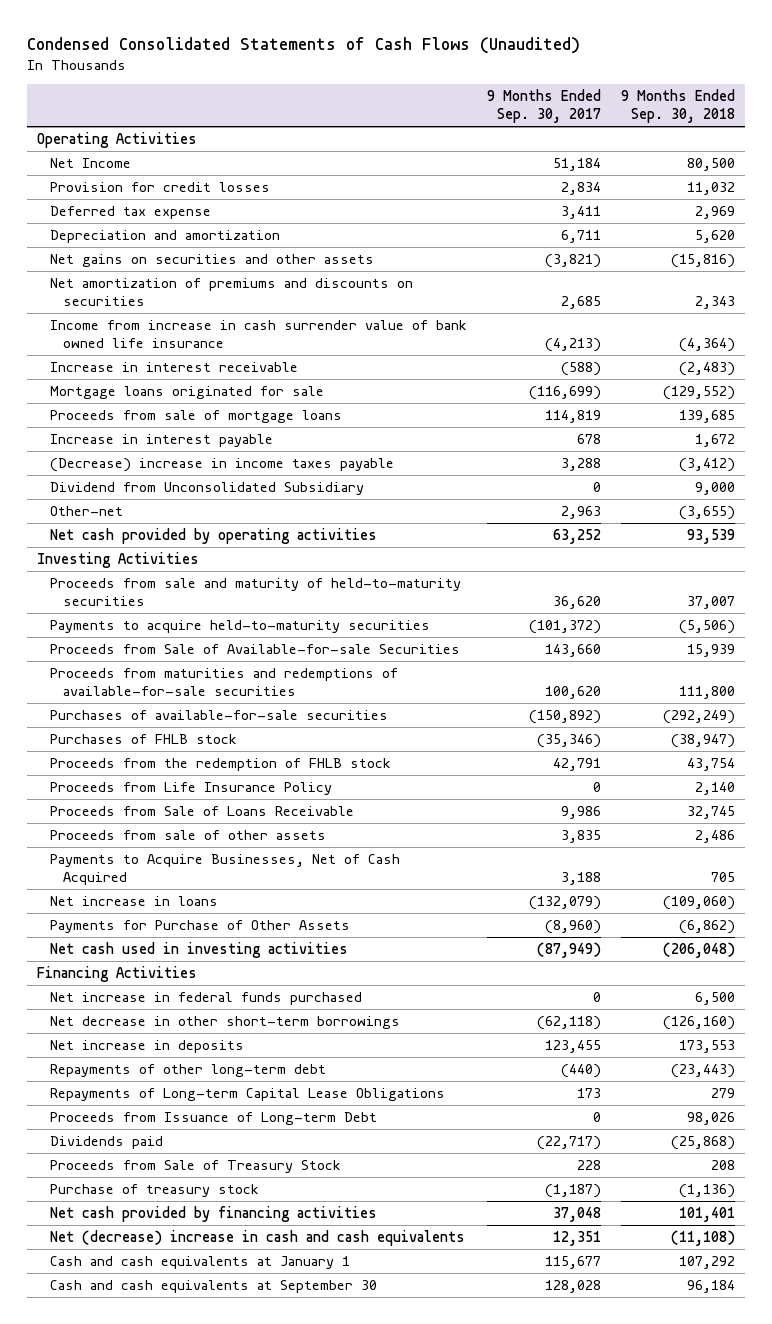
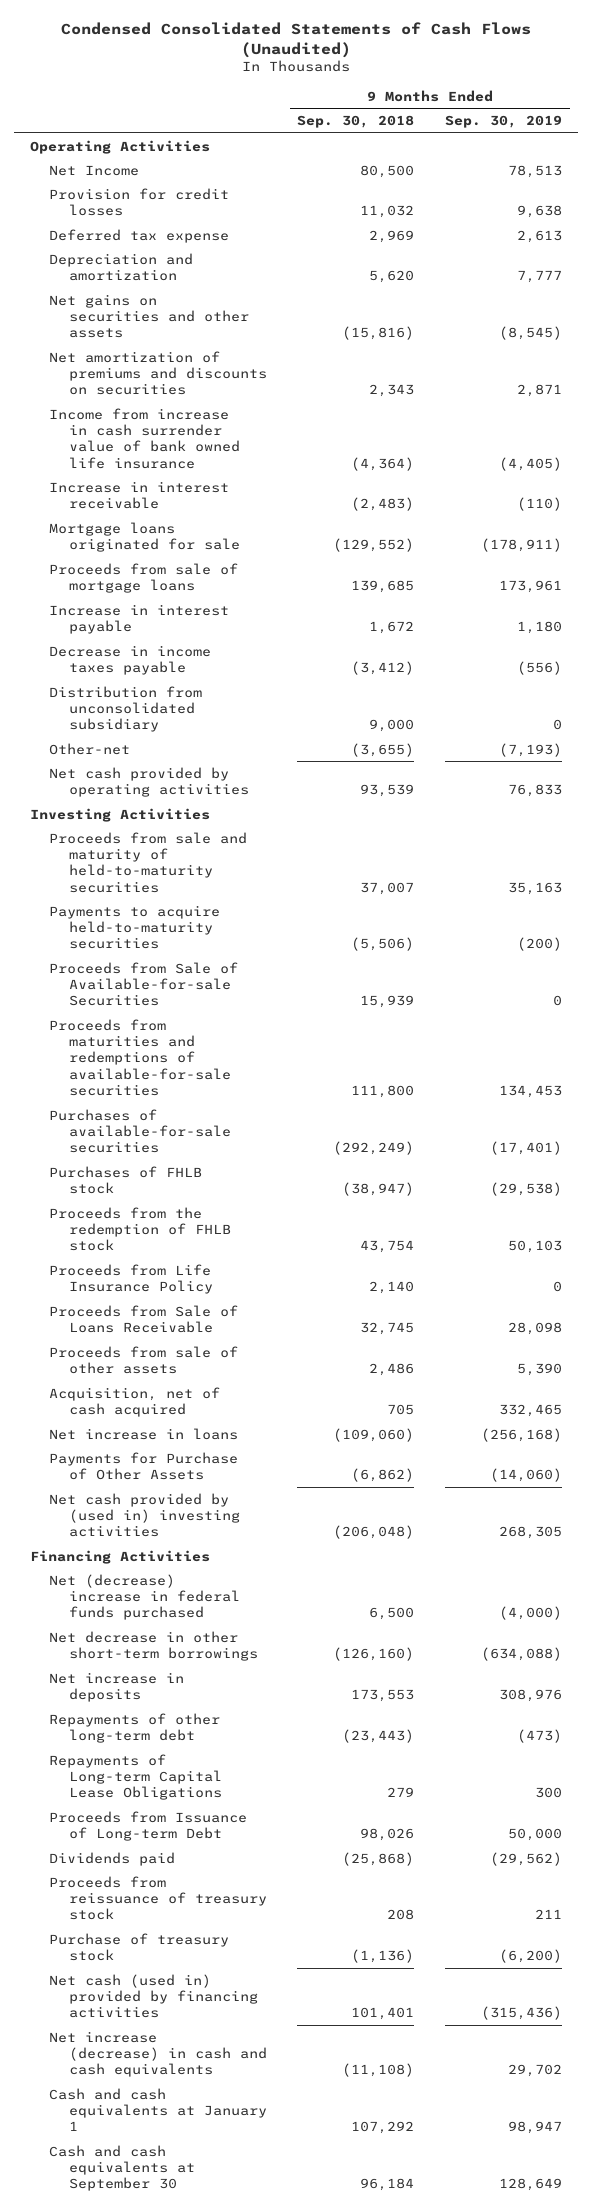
- | 9 Months Ended Sep. 30, 2017 | 9 Months Ended Sep. 30, 2018
+ | 9 Months Ended Sep. 30, 2018 | 9 Months Ended Sep. 30, 2019
- (Decrease) increase in income taxes payable | 3,288 | (3,412)
- Dividend from Unconsolidated Subsidiary | 0 | 9,000
+ Decrease in income taxes payable | (3,412) | (556)
+ Distribution from unconsolidated subsidiary | 9,000 | 0
- Payments to Acquire Businesses, Net of Cash Acquired | 3,188 | 705
+ Acquisition, net of cash acquired | 705 | 332,465
- Net cash used in investing activities | (87,949) | (206,048)
+ Net cash provided by (used in) investing activities | (206,048) | 268,305
- Net increase in federal funds purchased | 0 | 6,500
+ Net (decrease) increase in federal funds purchased | 6,500 | (4,000)
- Proceeds from Sale of Treasury Stock | 228 | 208
+ Proceeds from reissuance of treasury stock | 208 | 211
- Net cash provided by financing activities | 37,048 | 101,401
- Net (decrease) increase in cash and cash equivalents | 12,351 | (11,108)
+ Net cash (used in) provided by financing activities | 101,401 | (315,436)
+ Net increase (decrease) in cash and cash equivalents | (11,108) | 29,702

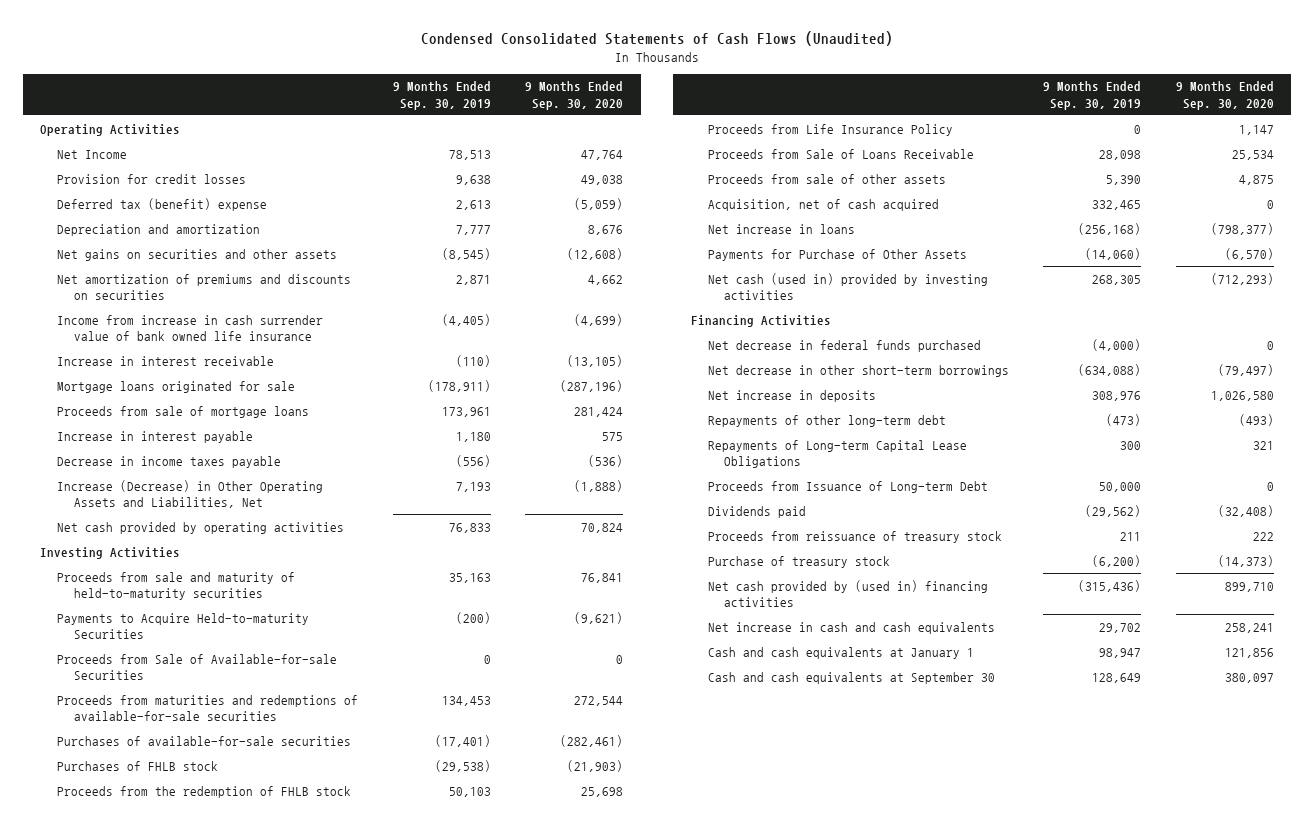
- | 9 Months Ended Sep. 30, 2018 | 9 Months Ended Sep. 30, 2019
+ | 9 Months Ended Sep. 30, 2019 | 9 Months Ended Sep. 30, 2020
- Deferred tax expense | 2,969 | 2,613
+ Deferred tax (benefit) expense | 2,613 | (5,059)
- Distribution from unconsolidated subsidiary | 9,000 | 0
- Other-net | (3,655) | (7,193)
+ Increase (Decrease) in Other Operating Assets and Liabilities, Net | 7,193 | (1,888)
- Payments to acquire held-to-maturity securities | (5,506) | (200)
+ Payments to Acquire Held-to-maturity Securities | (200) | (9,621)
- Net cash provided by (used in) investing activities | (206,048) | 268,305
+ Net cash (used in) provided by investing activities | 268,305 | (712,293)
- Net (decrease) increase in federal funds purchased | 6,500 | (4,000)
+ Net decrease in federal funds purchased | (4,000) | 0
- Net cash (used in) provided by financing activities | 101,401 | (315,436)
- Net increase (decrease) in cash and cash equivalents | (11,108) | 29,702
+ Net cash provided by (used in) financing activities | (315,436) | 899,710
+ Net increase in cash and cash equivalents | 29,702 | 258,241

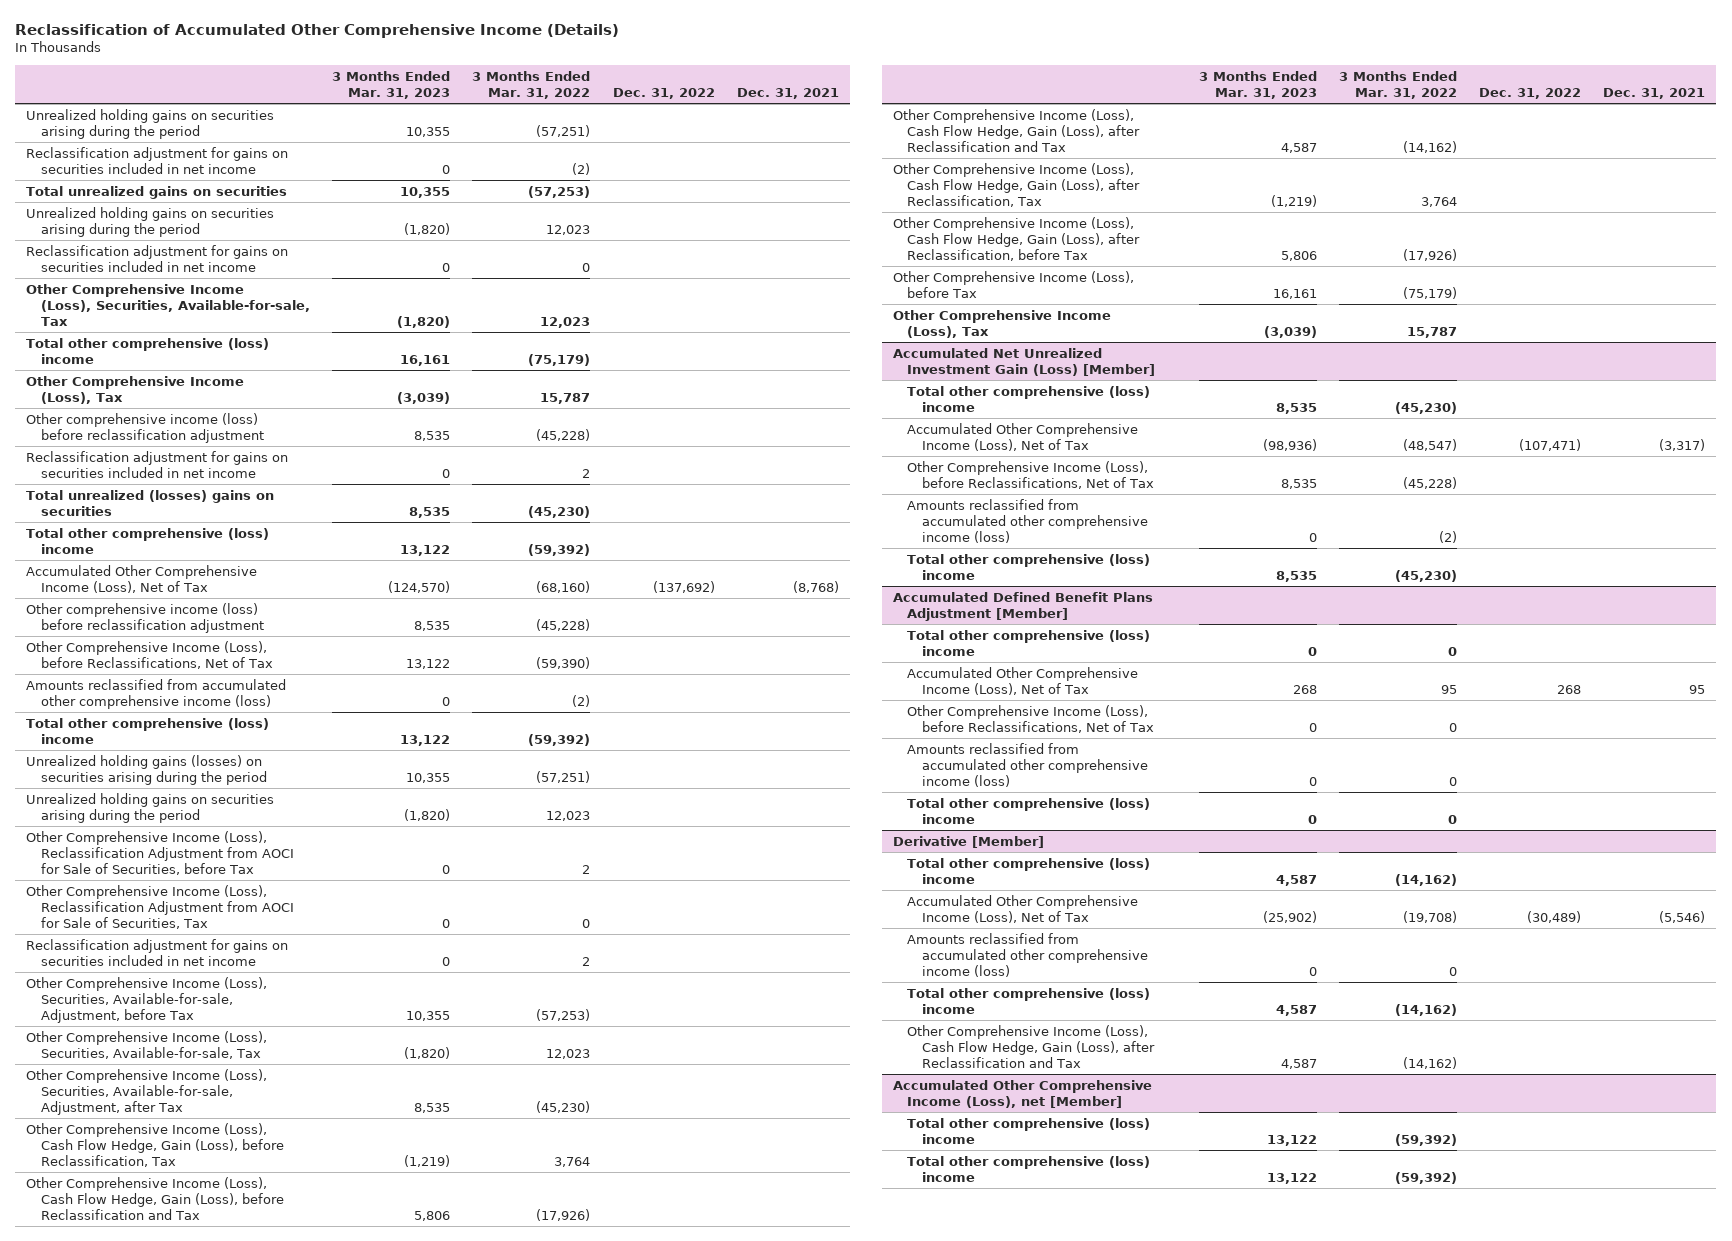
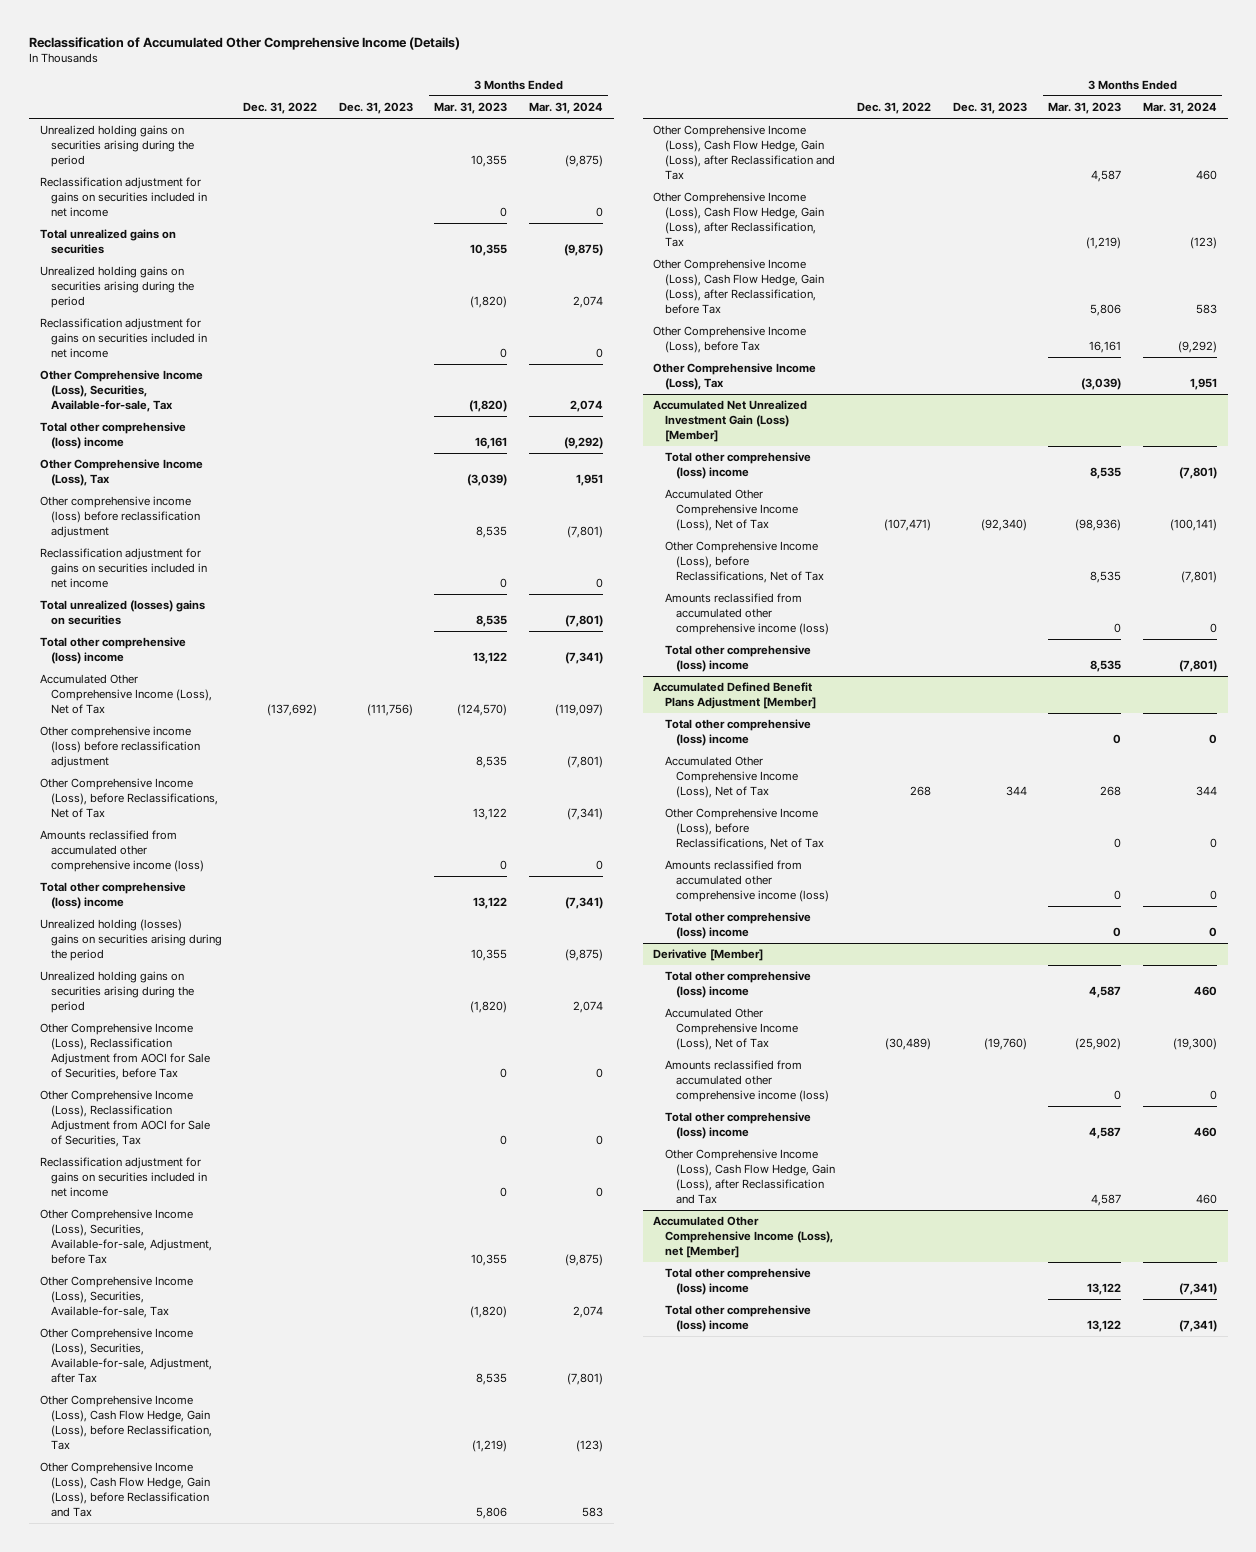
- | 3 Months Ended Mar. 31, 2023 | 3 Months Ended Mar. 31, 2022 | Dec. 31, 2022 | Dec. 31, 2021
+ | Dec. 31, 2022 | Dec. 31, 2023 | 3 Months Ended Mar. 31, 2023 | 3 Months Ended Mar. 31, 2024
- Unrealized holding gains (losses) on securities arising during the period | 10,355 | (57,251) | |
+ Unrealized holding (losses) gains on securities arising during the period | | | 10,355 | (9,875)

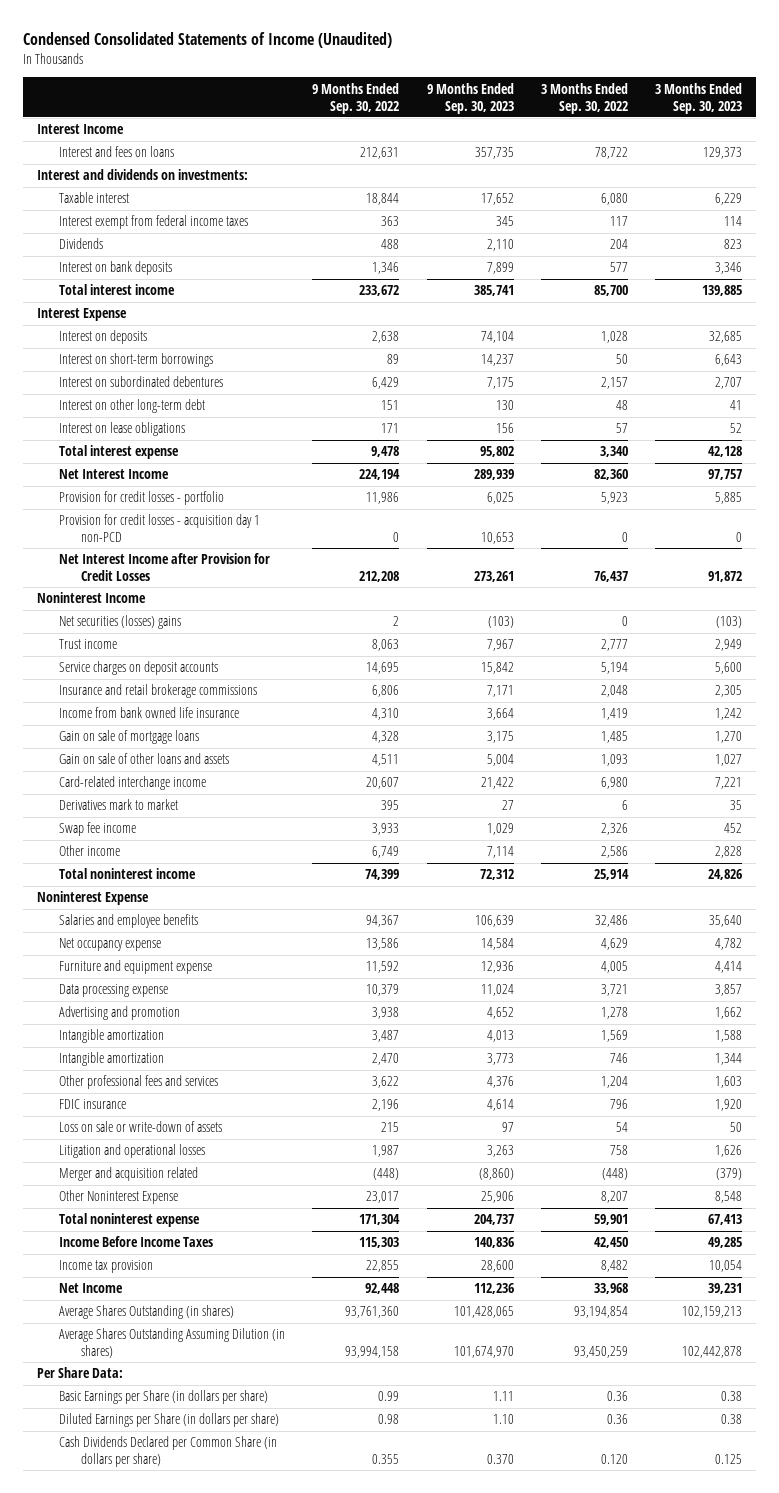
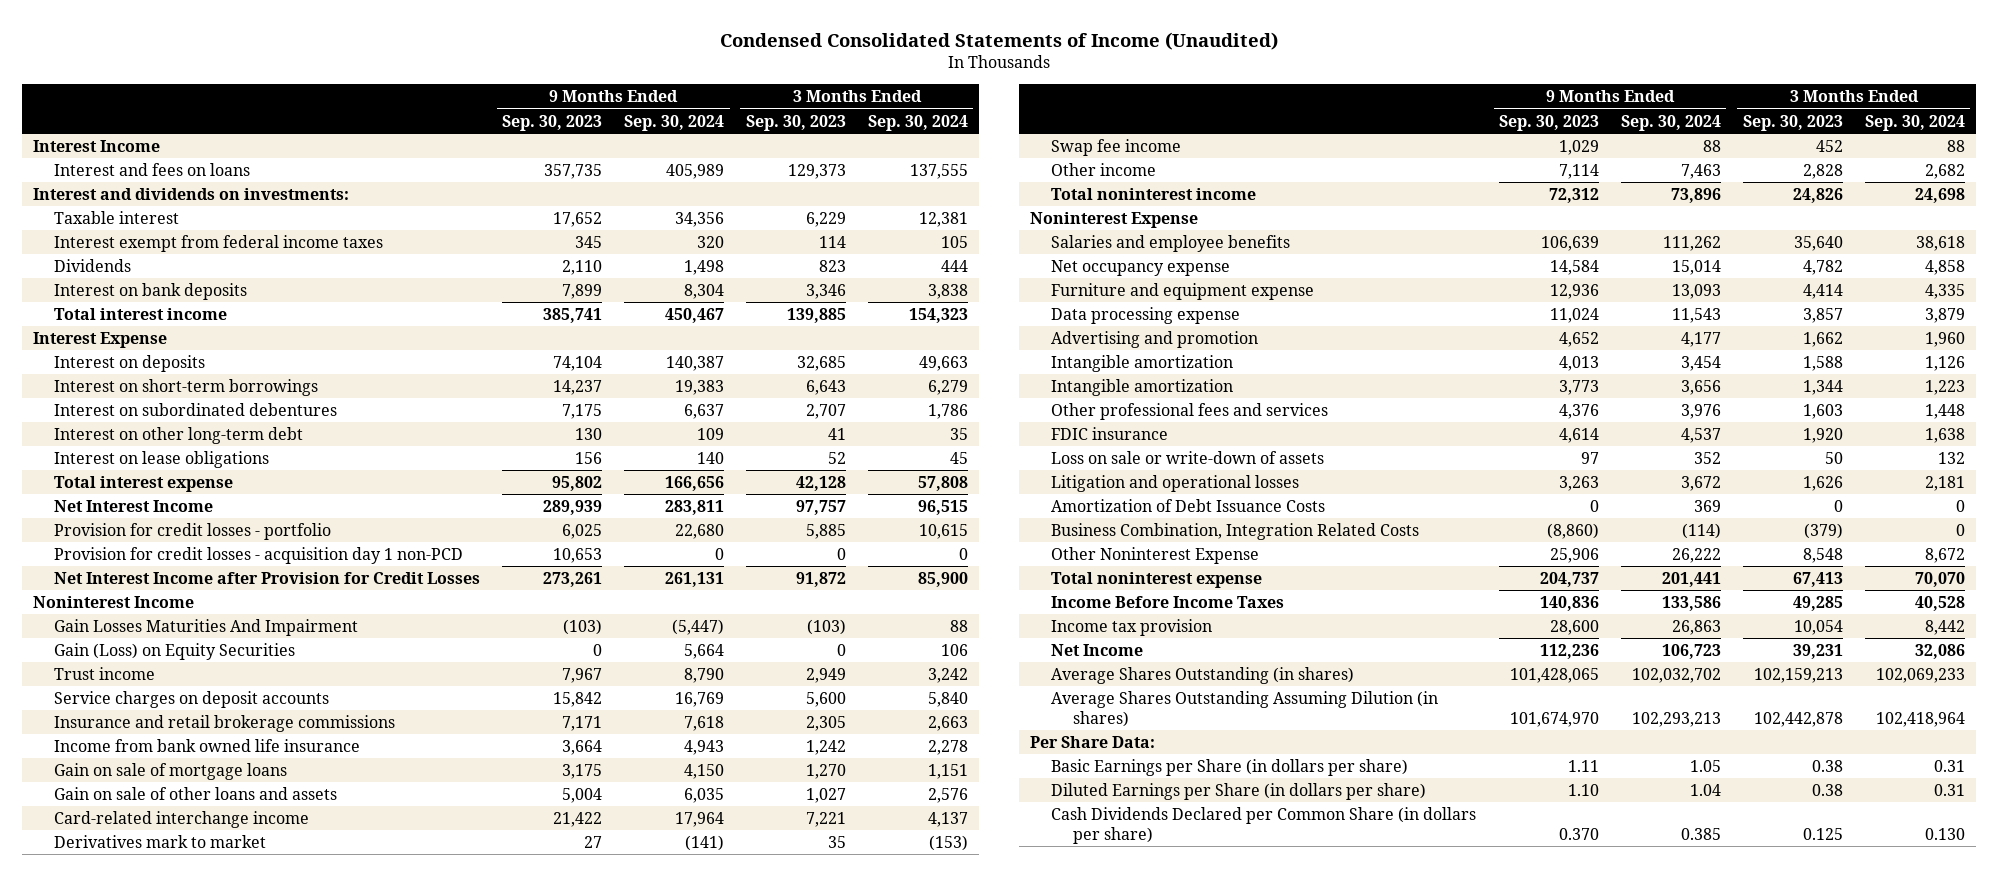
- | 9 Months Ended Sep. 30, 2022 | 9 Months Ended Sep. 30, 2023 | 3 Months Ended Sep. 30, 2022 | 3 Months Ended Sep. 30, 2023
+ | 9 Months Ended Sep. 30, 2023 | 9 Months Ended Sep. 30, 2024 | 3 Months Ended Sep. 30, 2023 | 3 Months Ended Sep. 30, 2024
- Net securities (losses) gains | 2 | (103) | 0 | (103)
+ Gain Losses Maturities And Impairment | (103) | (5,447) | (103) | 88
+ Gain (Loss) on Equity Securities | 0 | 5,664 | 0 | 106
- Merger and acquisition related | (448) | (8,860) | (448) | (379)
+ Amortization of Debt Issuance Costs | 0 | 369 | 0 | 0
+ Business Combination, Integration Related Costs | (8,860) | (114) | (379) | 0

